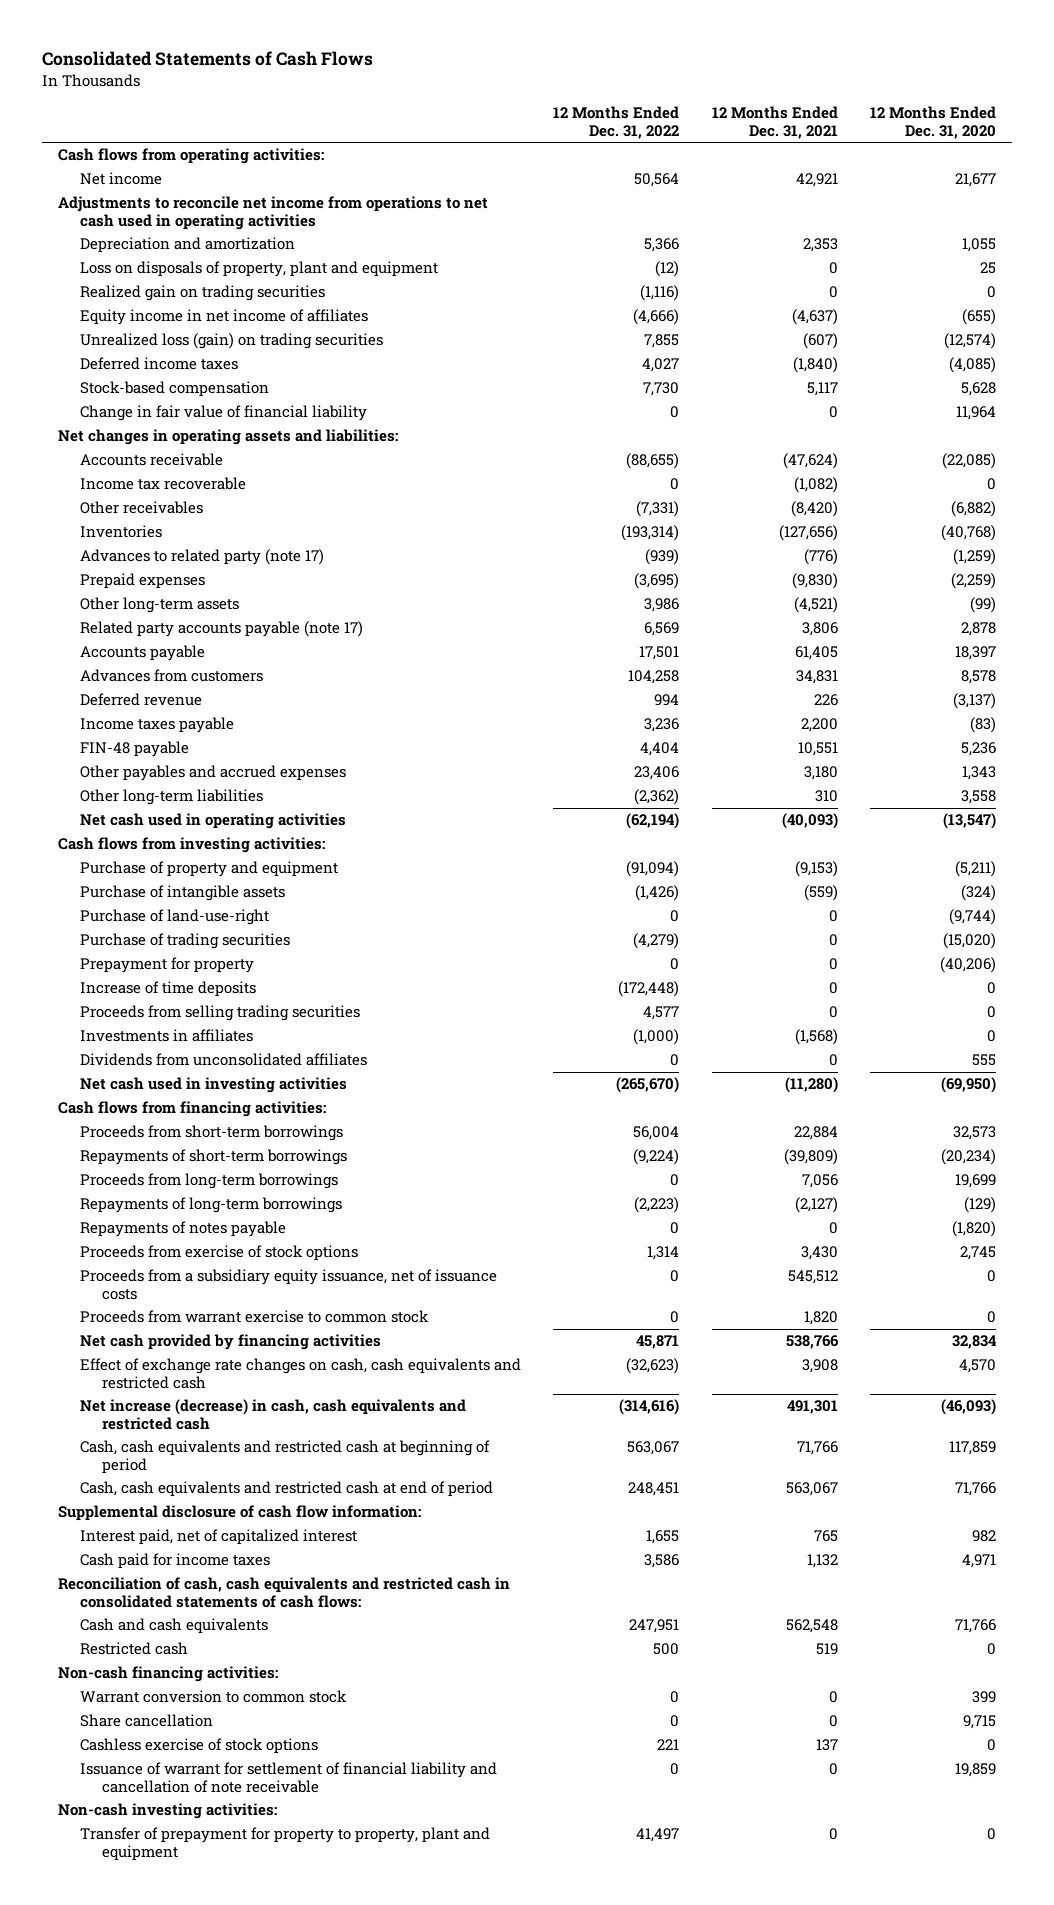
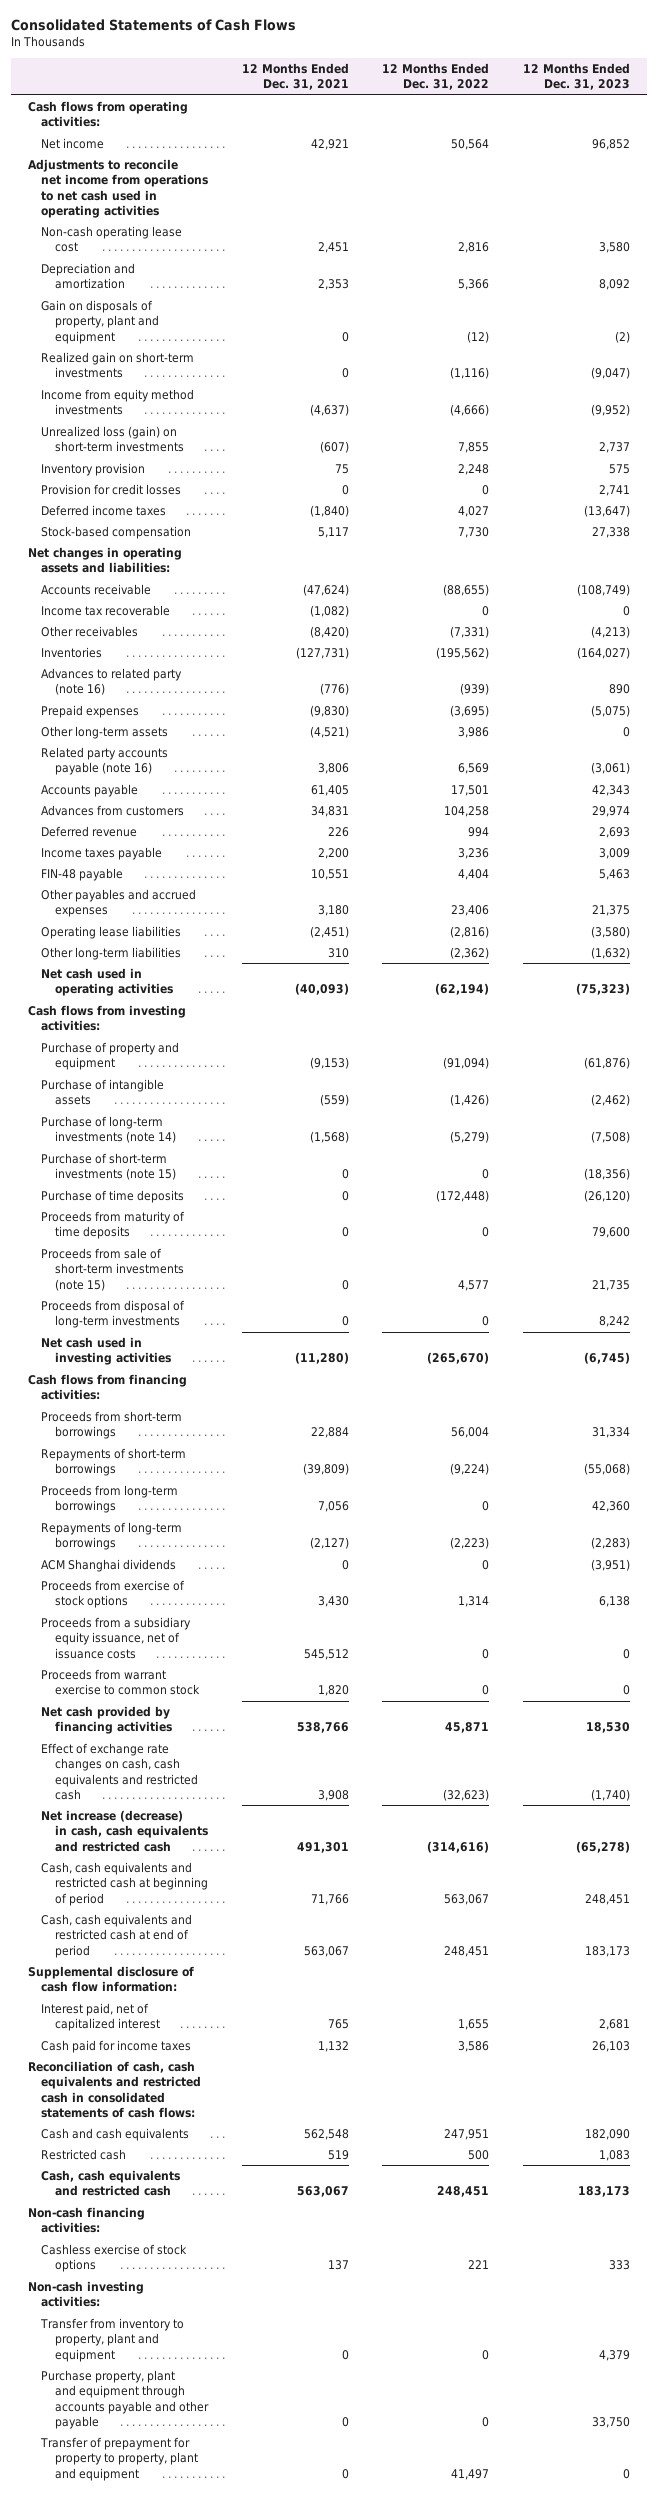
- | 12 Months Ended Dec. 31, 2022 | 12 Months Ended Dec. 31, 2021 | 12 Months Ended Dec. 31, 2020
+ | 12 Months Ended Dec. 31, 2021 | 12 Months Ended Dec. 31, 2022 | 12 Months Ended Dec. 31, 2023
+ Non-cash operating lease cost | 2,451 | 2,816 | 3,580
- Loss on disposals of property, plant and equipment | (12) | 0 | 25
- Realized gain on trading securities | (1,116) | 0 | 0
- Equity income in net income of affiliates | (4,666) | (4,637) | (655)
- Unrealized loss (gain) on trading securities | 7,855 | (607) | (12,574)
+ Gain on disposals of property, plant and equipment | 0 | (12) | (2)
+ Realized gain on short-term investments | 0 | (1,116) | (9,047)
+ Income from equity method investments | (4,637) | (4,666) | (9,952)
+ Unrealized loss (gain) on short-term investments | (607) | 7,855 | 2,737
+ Inventory provision | 75 | 2,248 | 575
+ Provision for credit losses | 0 | 0 | 2,741
- Change in fair value of financial liability | 0 | 0 | 11,964
- Inventories | (193,314) | (127,656) | (40,768)
- Advances to related party (note 17) | (939) | (776) | (1,259)
+ Inventories | (127,731) | (195,562) | (164,027)
+ Advances to related party (note 16) | (776) | (939) | 890
- Related party accounts payable (note 17) | 6,569 | 3,806 | 2,878
+ Related party accounts payable (note 16) | 3,806 | 6,569 | (3,061)
+ Operating lease liabilities | (2,451) | (2,816) | (3,580)
- Purchase of land-use-right | 0 | 0 | (9,744)
- Purchase of trading securities | (4,279) | 0 | (15,020)
- Prepayment for property | 0 | 0 | (40,206)
- Increase of time deposits | (172,448) | 0 | 0
- Proceeds from selling trading securities | 4,577 | 0 | 0
- Investments in affiliates | (1,000) | (1,568) | 0
- Dividends from unconsolidated affiliates | 0 | 0 | 555
+ Purchase of long-term investments (note 14) | (1,568) | (5,279) | (7,508)
+ Purchase of short-term investments (note 15) | 0 | 0 | (18,356)
+ Purchase of time deposits | 0 | (172,448) | (26,120)
+ Proceeds from maturity of time deposits | 0 | 0 | 79,600
+ Proceeds from sale of short-term investments (note 15) | 0 | 4,577 | 21,735
+ Proceeds from disposal of long-term investments | 0 | 0 | 8,242
- Repayments of notes payable | 0 | 0 | (1,820)
+ ACM Shanghai dividends | 0 | 0 | (3,951)
+ Cash, cash equivalents and restricted cash | 563,067 | 248,451 | 183,173
- Warrant conversion to common stock | 0 | 0 | 399
- Share cancellation | 0 | 0 | 9,715
- Issuance of warrant for settlement of financial liability and cancellation of note receivable | 0 | 0 | 19,859
+ Transfer from inventory to property, plant and equipment | 0 | 0 | 4,379
+ Purchase property, plant and equipment through accounts payable and other payable | 0 | 0 | 33,750

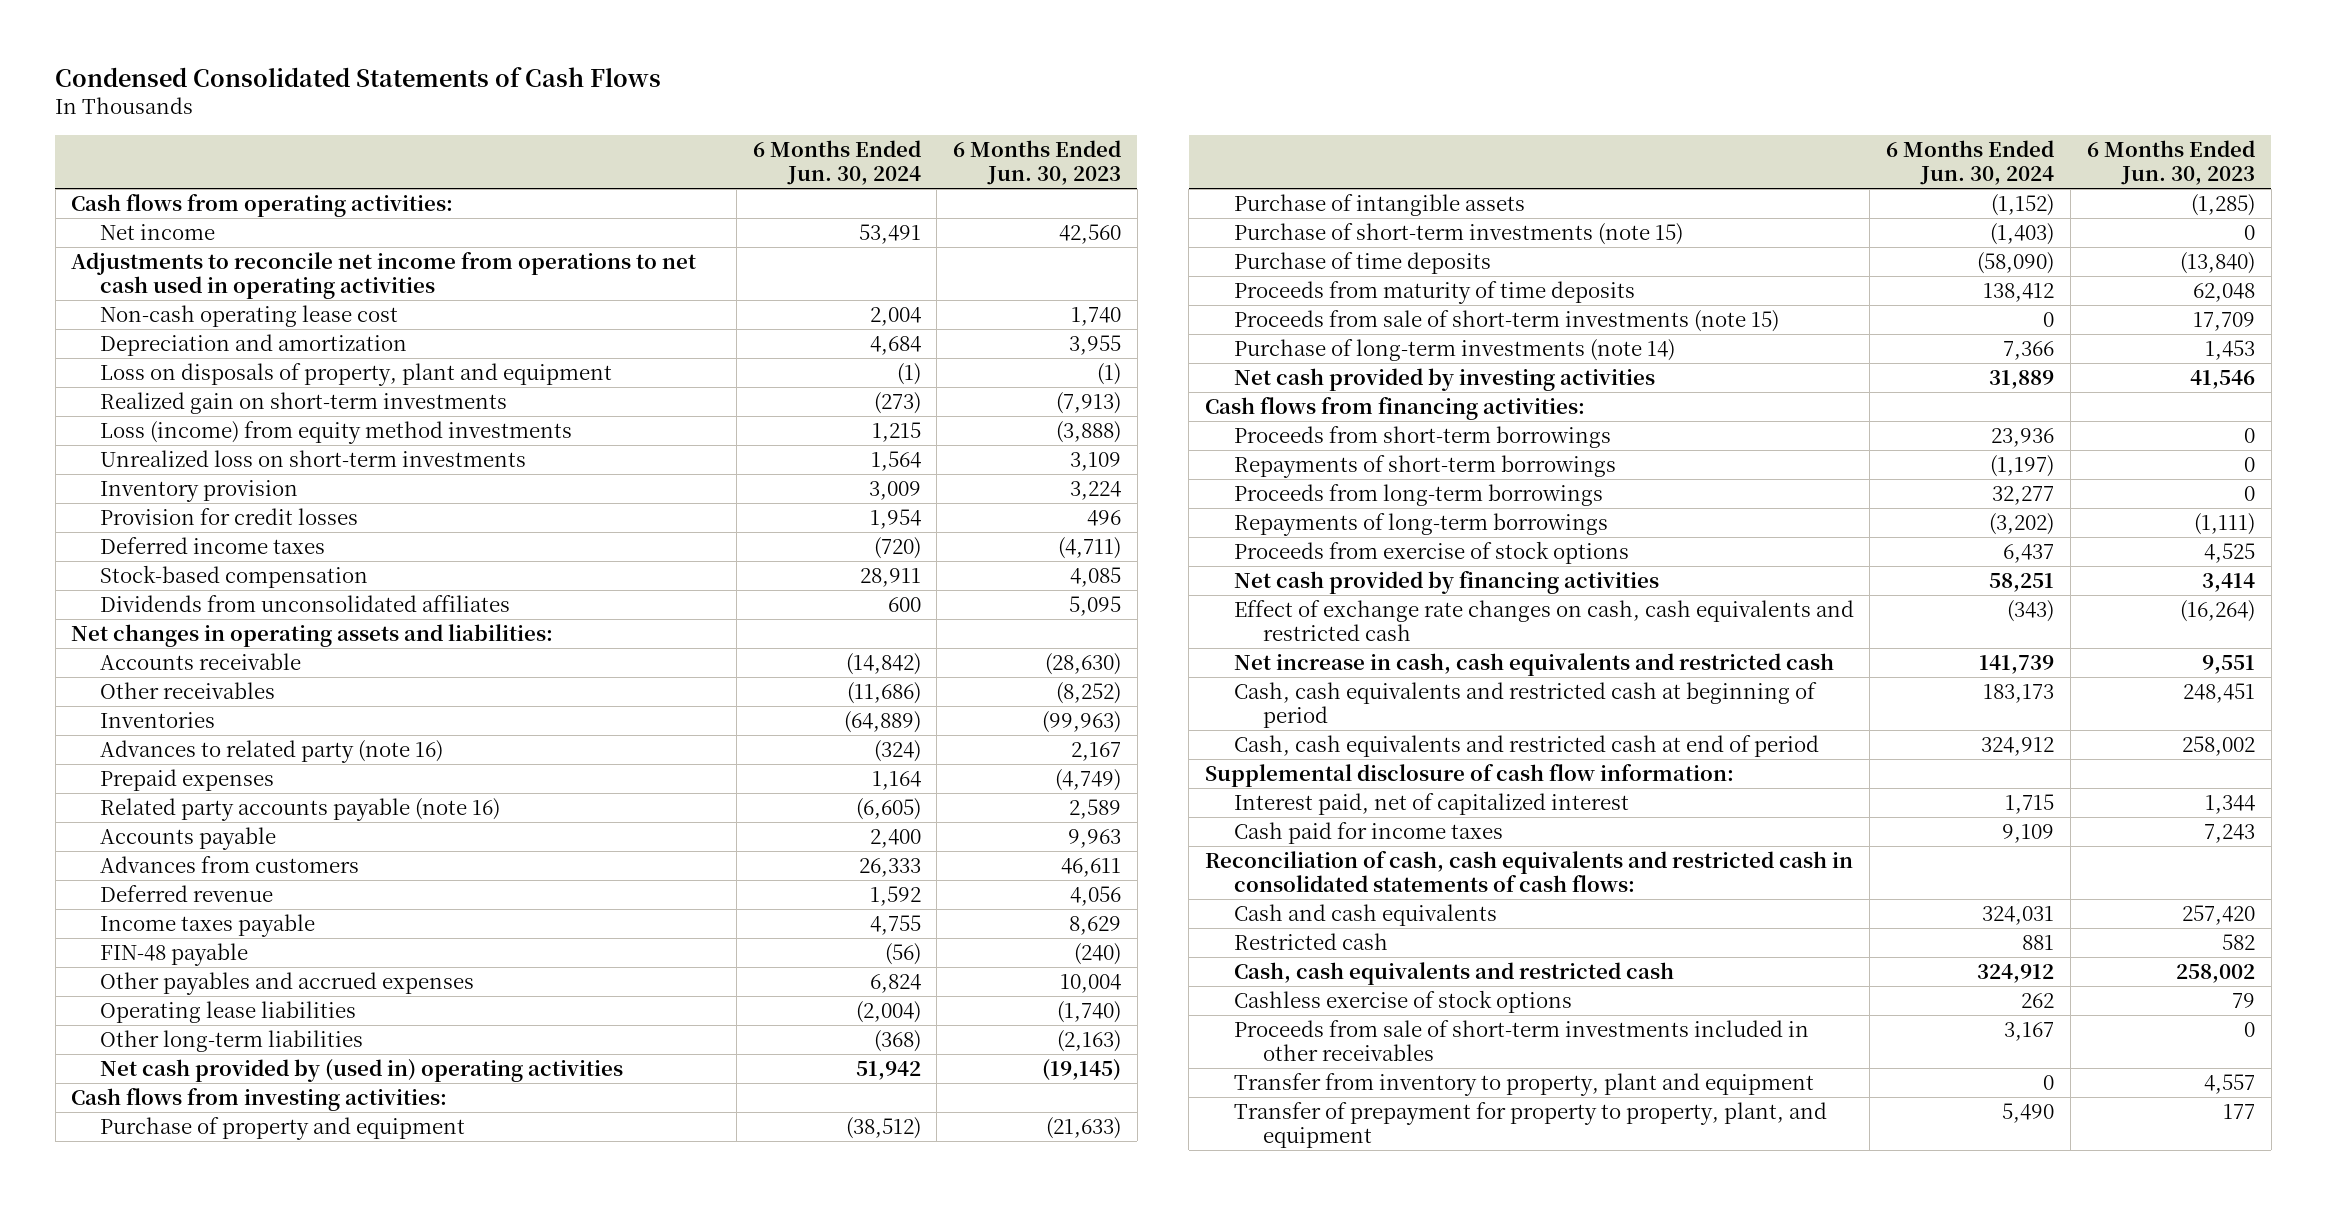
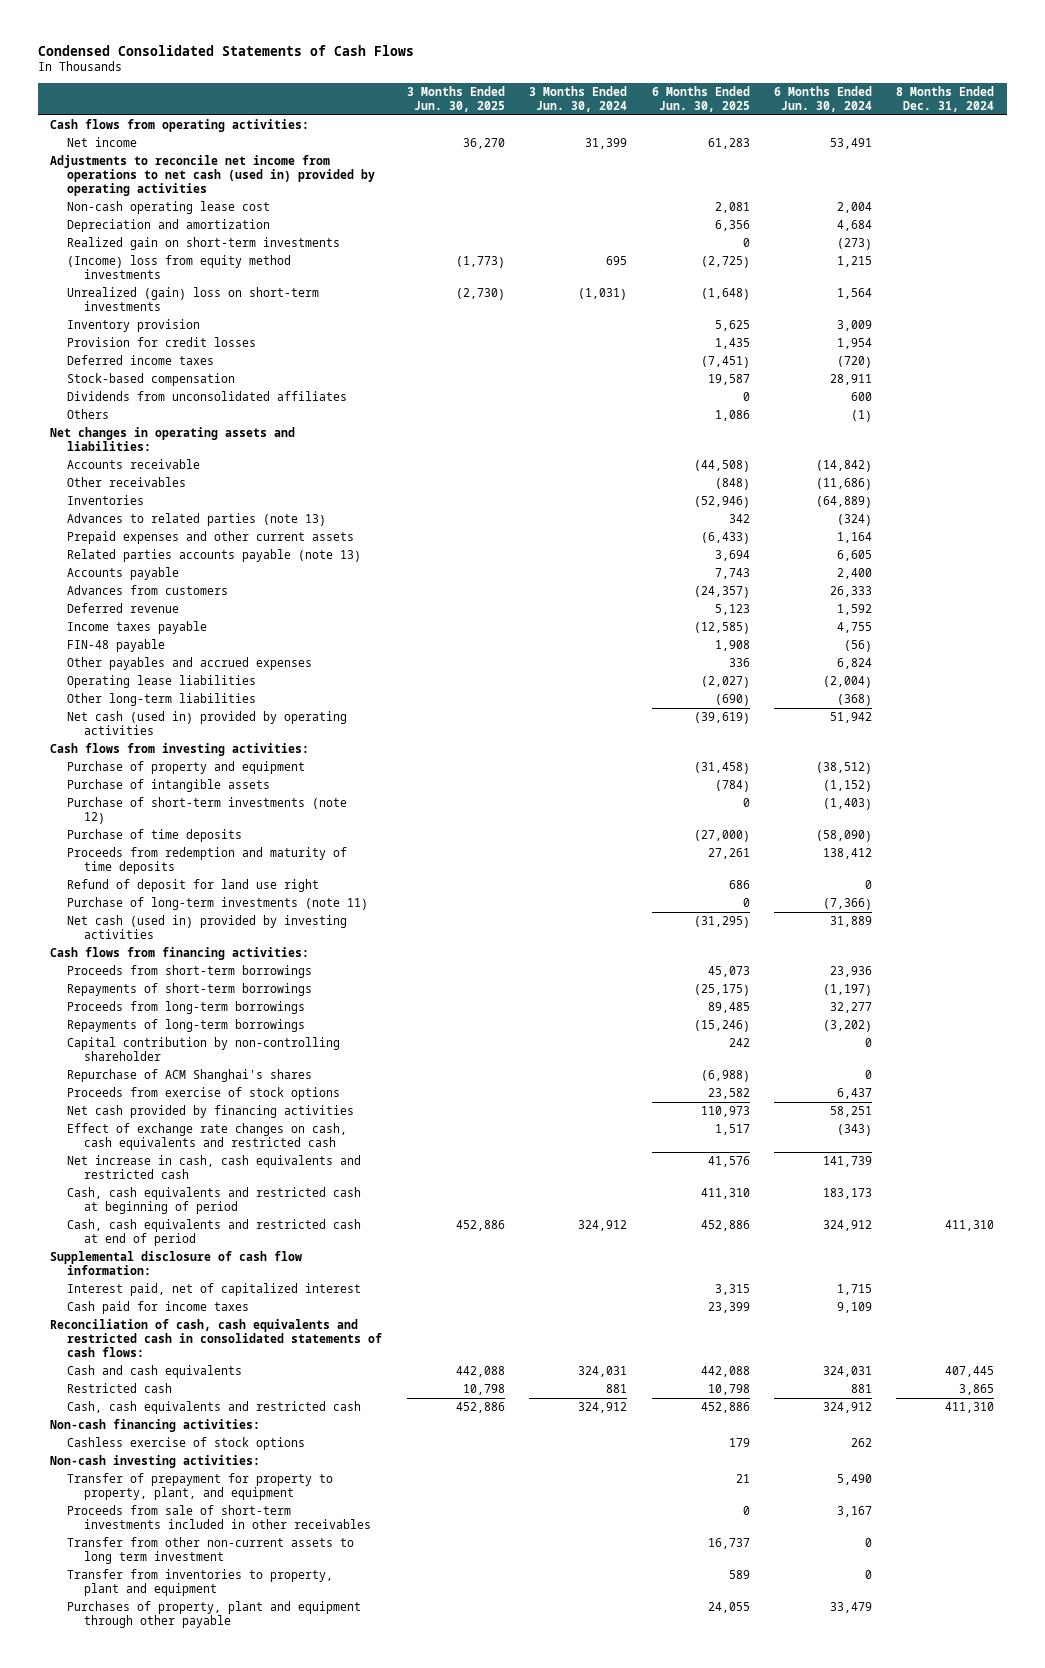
- | 6 Months Ended Jun. 30, 2024 | 6 Months Ended Jun. 30, 2023
+ | 3 Months Ended Jun. 30, 2025 | 3 Months Ended Jun. 30, 2024 | 6 Months Ended Jun. 30, 2025 | 6 Months Ended Jun. 30, 2024 | 8 Months Ended Dec. 31, 2024
- Adjustments to reconcile net income from operations to net cash used in operating activities
+ Adjustments to reconcile net income from operations to net cash (used in) provided by operating activities
- Loss on disposals of property, plant and equipment | (1) | (1)
- Loss (income) from equity method investments | 1,215 | (3,888)
- Unrealized loss on short-term investments | 1,564 | 3,109
+ (Income) loss from equity method investments | (1,773) | 695 | (2,725) | 1,215 |
+ Unrealized (gain) loss on short-term investments | (2,730) | (1,031) | (1,648) | 1,564 |
+ Others | | | 1,086 | (1) |
- Advances to related party (note 16) | (324) | 2,167
- Prepaid expenses | 1,164 | (4,749)
- Related party accounts payable (note 16) | (6,605) | 2,589
+ Advances to related parties (note 13) | | | 342 | (324) |
+ Prepaid expenses and other current assets | | | (6,433) | 1,164 |
+ Related parties accounts payable (note 13) | | | 3,694 | 6,605 |
- Net cash provided by (used in) operating activities | 51,942 | (19,145)
+ Net cash (used in) provided by operating activities | | | (39,619) | 51,942 |
- Purchase of short-term investments (note 15) | (1,403) | 0
+ Purchase of short-term investments (note 12) | | | 0 | (1,403) |
- Proceeds from maturity of time deposits | 138,412 | 62,048
- Proceeds from sale of short-term investments (note 15) | 0 | 17,709
- Purchase of long-term investments (note 14) | 7,366 | 1,453
- Net cash provided by investing activities | 31,889 | 41,546
+ Proceeds from redemption and maturity of time deposits | | | 27,261 | 138,412 |
+ Refund of deposit for land use right | | | 686 | 0 |
+ Purchase of long-term investments (note 11) | | | 0 | (7,366) |
+ Net cash (used in) provided by investing activities | | | (31,295) | 31,889 |
+ Capital contribution by non-controlling shareholder | | | 242 | 0 |
+ Repurchase of ACM Shanghai's shares | | | (6,988) | 0 |
+ Non-cash financing activities:
- Transfer from inventory to property, plant and equipment | 0 | 4,557
+ Non-cash investing activities:
moved down: Proceeds from sale of short-term investments included in other receivables | | | 0 | 3,167 |
+ Transfer from other non-current assets to long term investment | | | 16,737 | 0 |
+ Transfer from inventories to property, plant and equipment | | | 589 | 0 |
+ Purchases of property, plant and equipment through other payable | | | 24,055 | 33,479 |

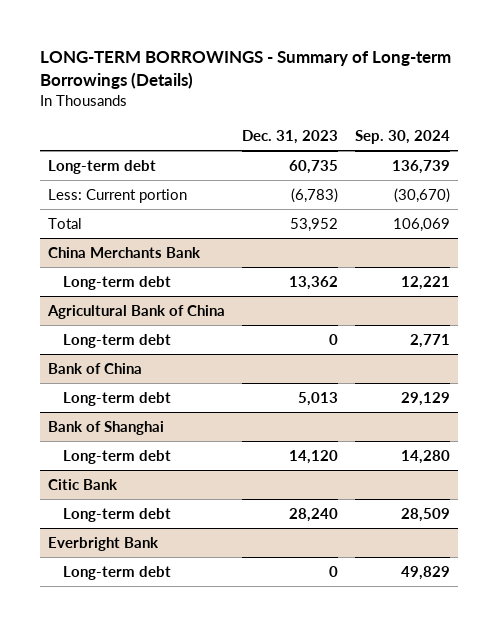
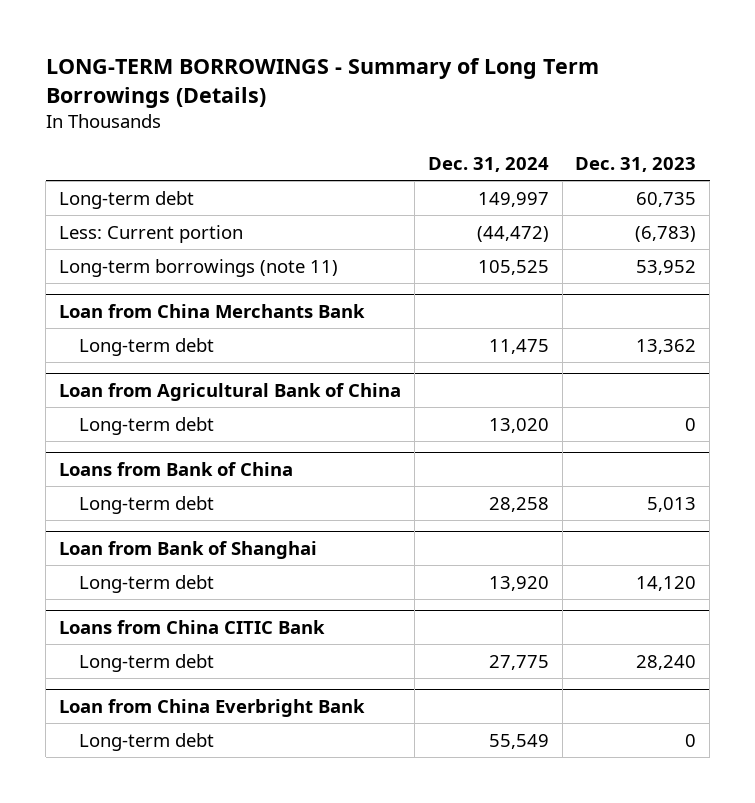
- LONG-TERM BORROWINGS - Summary of Long-term Borrowings (Details)
+ LONG-TERM BORROWINGS - Summary of Long Term Borrowings (Details)
- | Dec. 31, 2023 | Sep. 30, 2024
+ | Dec. 31, 2024 | Dec. 31, 2023
- Total | 53,952 | 106,069
- China Merchants Bank
+ Long-term borrowings (note 11) | 105,525 | 53,952
+ Loan from China Merchants Bank
- Agricultural Bank of China
+ Loan from Agricultural Bank of China
- Bank of China
+ Loans from Bank of China
- Bank of Shanghai
+ Loan from Bank of Shanghai
- Citic Bank
+ Loans from China CITIC Bank
- Everbright Bank
+ Loan from China Everbright Bank

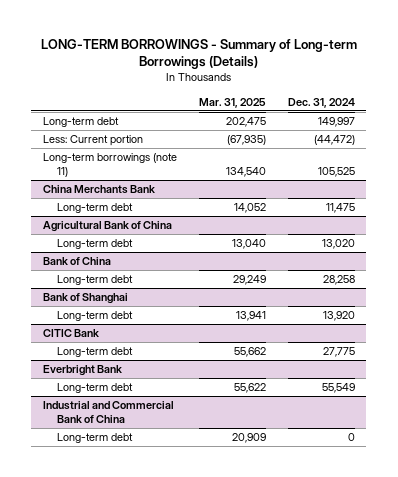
- LONG-TERM BORROWINGS - Summary of Long Term Borrowings (Details)
+ LONG-TERM BORROWINGS - Summary of Long-term Borrowings (Details)
- | Dec. 31, 2024 | Dec. 31, 2023
+ | Mar. 31, 2025 | Dec. 31, 2024
- Loan from China Merchants Bank
+ China Merchants Bank
- Loan from Agricultural Bank of China
+ Agricultural Bank of China
- Loans from Bank of China
+ Bank of China
- Loan from Bank of Shanghai
+ Bank of Shanghai
- Loans from China CITIC Bank
+ CITIC Bank
- Loan from China Everbright Bank
+ Everbright Bank
+ Industrial and Commercial Bank of China
+ Long-term debt | 20,909 | 0

